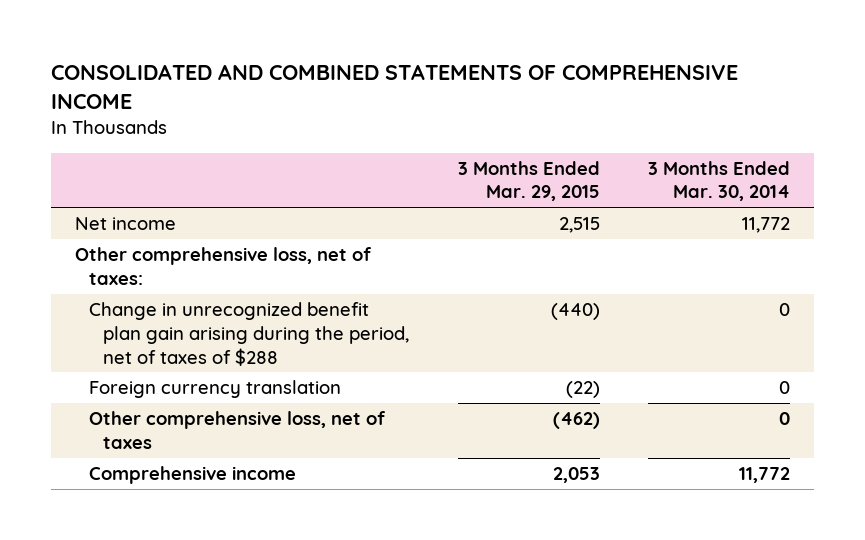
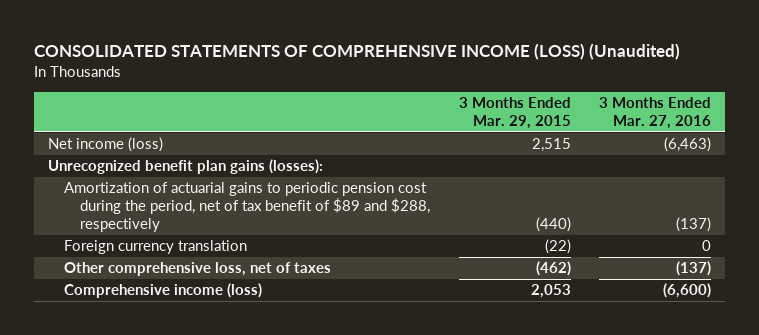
- CONSOLIDATED AND COMBINED STATEMENTS OF COMPREHENSIVE INCOME
+ CONSOLIDATED STATEMENTS OF COMPREHENSIVE INCOME (LOSS) (Unaudited)
- | 3 Months Ended Mar. 29, 2015 | 3 Months Ended Mar. 30, 2014
+ | 3 Months Ended Mar. 29, 2015 | 3 Months Ended Mar. 27, 2016
- Net income | 2,515 | 11,772
- Other comprehensive loss, net of taxes:
- Change in unrecognized benefit plan gain arising during the period, net of taxes of $288 | (440) | 0
+ Net income (loss) | 2,515 | (6,463)
+ Unrecognized benefit plan gains (losses):
+ Amortization of actuarial gains to periodic pension cost during the period, net of tax benefit of $89 and $288, respectively | (440) | (137)
- Comprehensive income | 2,053 | 11,772
+ Comprehensive income (loss) | 2,053 | (6,600)

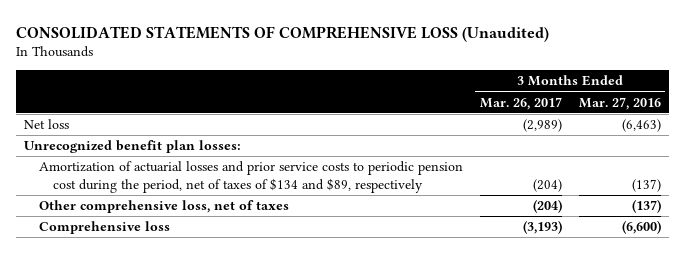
- CONSOLIDATED STATEMENTS OF COMPREHENSIVE INCOME (LOSS) (Unaudited)
+ CONSOLIDATED STATEMENTS OF COMPREHENSIVE LOSS (Unaudited)
- | 3 Months Ended Mar. 29, 2015 | 3 Months Ended Mar. 27, 2016
+ | 3 Months Ended Mar. 26, 2017 | 3 Months Ended Mar. 27, 2016
- Net income (loss) | 2,515 | (6,463)
- Unrecognized benefit plan gains (losses):
- Amortization of actuarial gains to periodic pension cost during the period, net of tax benefit of $89 and $288, respectively | (440) | (137)
- Foreign currency translation | (22) | 0
+ Net loss | (2,989) | (6,463)
+ Unrecognized benefit plan losses:
+ Amortization of actuarial losses and prior service costs to periodic pension cost during the period, net of taxes of $134 and $89, respectively | (204) | (137)
- Comprehensive income (loss) | 2,053 | (6,600)
+ Comprehensive loss | (3,193) | (6,600)

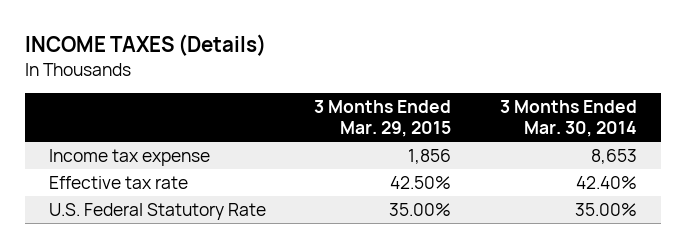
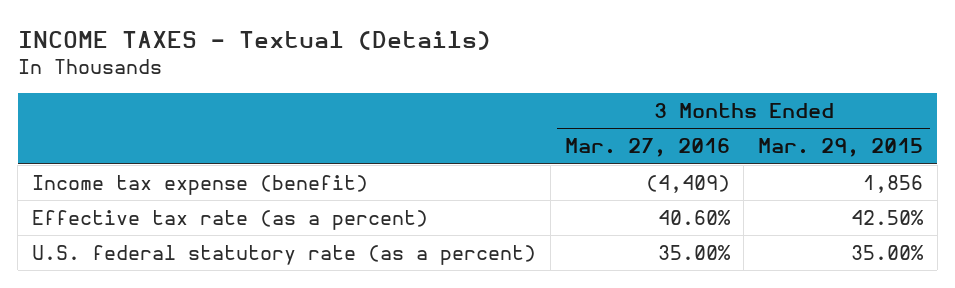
- INCOME TAXES (Details)
+ INCOME TAXES - Textual (Details)
- | 3 Months Ended Mar. 29, 2015 | 3 Months Ended Mar. 30, 2014
+ | 3 Months Ended Mar. 27, 2016 | 3 Months Ended Mar. 29, 2015
- Income tax expense | 1,856 | 8,653
- Effective tax rate | 42.50% | 42.40%
- U.S. Federal Statutory Rate | 35.00% | 35.00%
+ Income tax expense (benefit) | (4,409) | 1,856
+ Effective tax rate (as a percent) | 40.60% | 42.50%
+ U.S. federal statutory rate (as a percent) | 35.00% | 35.00%

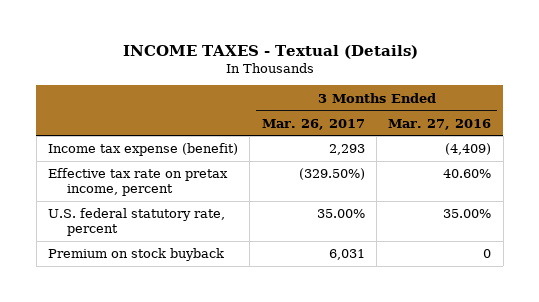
- | 3 Months Ended Mar. 27, 2016 | 3 Months Ended Mar. 29, 2015
+ | 3 Months Ended Mar. 26, 2017 | 3 Months Ended Mar. 27, 2016
- Effective tax rate (as a percent) | 40.60% | 42.50%
- U.S. federal statutory rate (as a percent) | 35.00% | 35.00%
+ Effective tax rate on pretax income, percent | (329.50%) | 40.60%
+ U.S. federal statutory rate, percent | 35.00% | 35.00%
+ Premium on stock buyback | 6,031 | 0

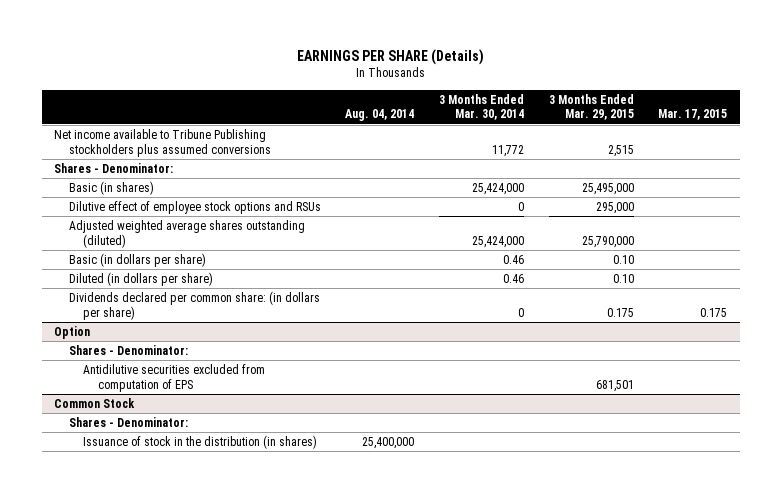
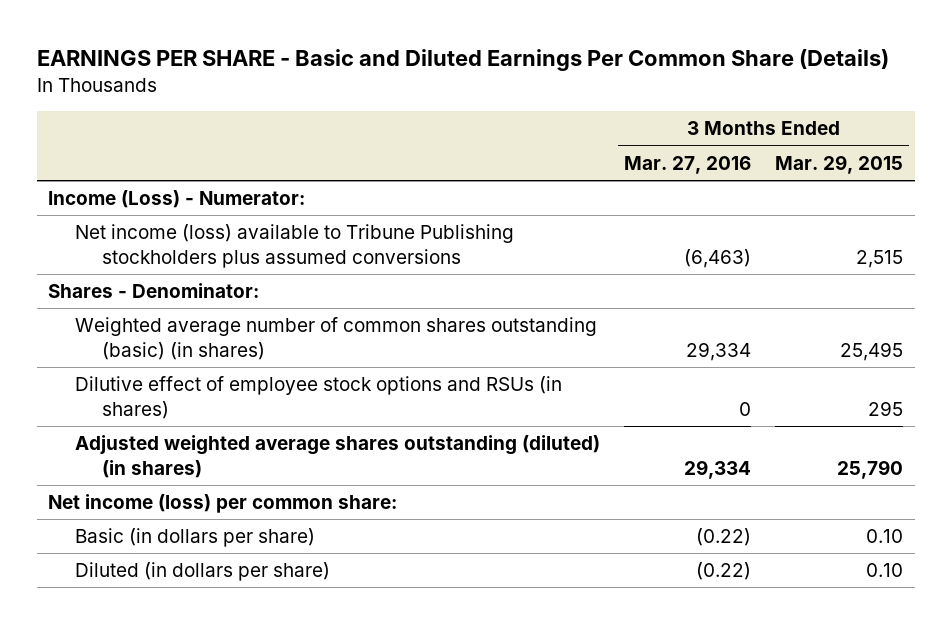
- EARNINGS PER SHARE (Details)
+ EARNINGS PER SHARE - Basic and Diluted Earnings Per Common Share (Details)
- | Aug. 04, 2014 | 3 Months Ended Mar. 30, 2014 | 3 Months Ended Mar. 29, 2015 | Mar. 17, 2015
+ | 3 Months Ended Mar. 27, 2016 | 3 Months Ended Mar. 29, 2015
- Net income available to Tribune Publishing stockholders plus assumed conversions | | 11,772 | 2,515 |
+ Income (Loss) - Numerator:
+ Net income (loss) available to Tribune Publishing stockholders plus assumed conversions | (6,463) | 2,515
- Basic (in shares) | | 25,424,000 | 25,495,000 |
- Dilutive effect of employee stock options and RSUs | | 0 | 295,000 |
- Adjusted weighted average shares outstanding (diluted) | | 25,424,000 | 25,790,000 |
+ Weighted average number of common shares outstanding (basic) (in shares) | 29,334 | 25,495
+ Dilutive effect of employee stock options and RSUs (in shares) | 0 | 295
+ Adjusted weighted average shares outstanding (diluted) (in shares) | 29,334 | 25,790
+ Net income (loss) per common share:
- Dividends declared per common share: (in dollars per share) | | 0 | 0.175 | 0.175
- Option
- Shares - Denominator:
- Antidilutive securities excluded from computation of EPS | | | 681,501 |
- Common Stock
- Shares - Denominator:
- Issuance of stock in the distribution (in shares) | 25,400,000 | | |

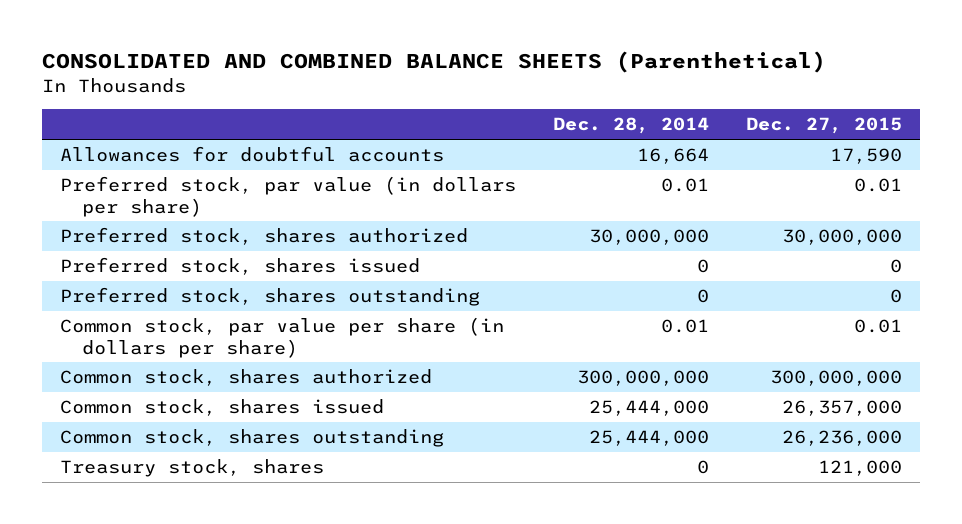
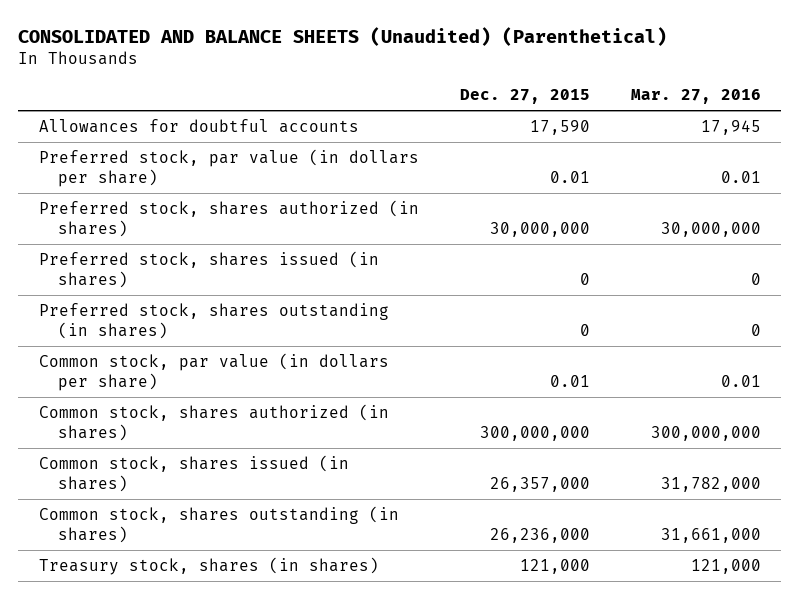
- CONSOLIDATED AND COMBINED BALANCE SHEETS (Parenthetical)
+ CONSOLIDATED AND BALANCE SHEETS (Unaudited) (Parenthetical)
- | Dec. 28, 2014 | Dec. 27, 2015
+ | Dec. 27, 2015 | Mar. 27, 2016
- Preferred stock, shares authorized | 30,000,000 | 30,000,000
- Preferred stock, shares issued | 0 | 0
- Preferred stock, shares outstanding | 0 | 0
- Common stock, par value per share (in dollars per share) | 0.01 | 0.01
- Common stock, shares authorized | 300,000,000 | 300,000,000
- Common stock, shares issued | 25,444,000 | 26,357,000
- Common stock, shares outstanding | 25,444,000 | 26,236,000
- Treasury stock, shares | 0 | 121,000
+ Preferred stock, shares authorized (in shares) | 30,000,000 | 30,000,000
+ Preferred stock, shares issued (in shares) | 0 | 0
+ Preferred stock, shares outstanding (in shares) | 0 | 0
+ Common stock, par value (in dollars per share) | 0.01 | 0.01
+ Common stock, shares authorized (in shares) | 300,000,000 | 300,000,000
+ Common stock, shares issued (in shares) | 26,357,000 | 31,782,000
+ Common stock, shares outstanding (in shares) | 26,236,000 | 31,661,000
+ Treasury stock, shares (in shares) | 121,000 | 121,000

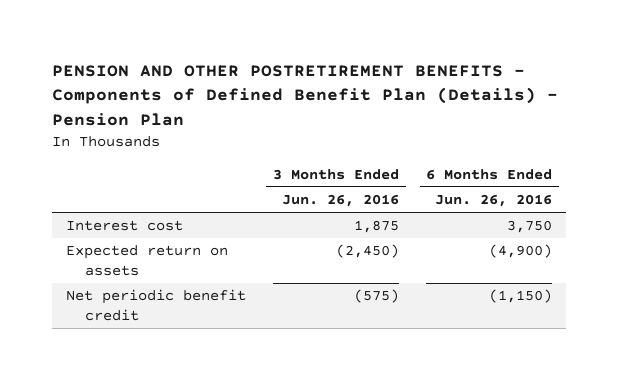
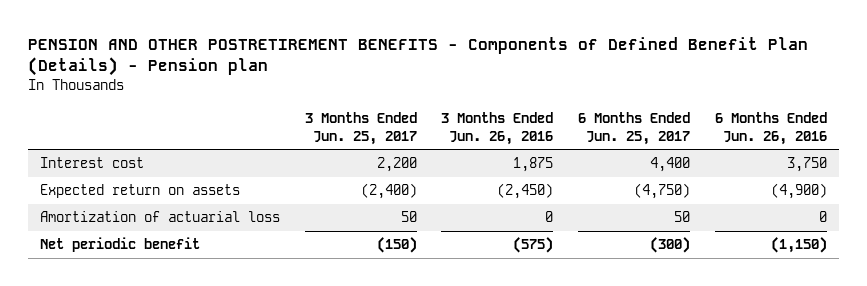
- PENSION AND OTHER POSTRETIREMENT BENEFITS - Components of Defined Benefit Plan (Details) - Pension Plan
+ PENSION AND OTHER POSTRETIREMENT BENEFITS - Components of Defined Benefit Plan (Details) - Pension plan
- | 3 Months Ended Jun. 26, 2016 | 6 Months Ended Jun. 26, 2016
+ | 3 Months Ended Jun. 25, 2017 | 3 Months Ended Jun. 26, 2016 | 6 Months Ended Jun. 25, 2017 | 6 Months Ended Jun. 26, 2016
- Net periodic benefit credit | (575) | (1,150)
+ Amortization of actuarial loss | 50 | 0 | 50 | 0
+ Net periodic benefit | (150) | (575) | (300) | (1,150)

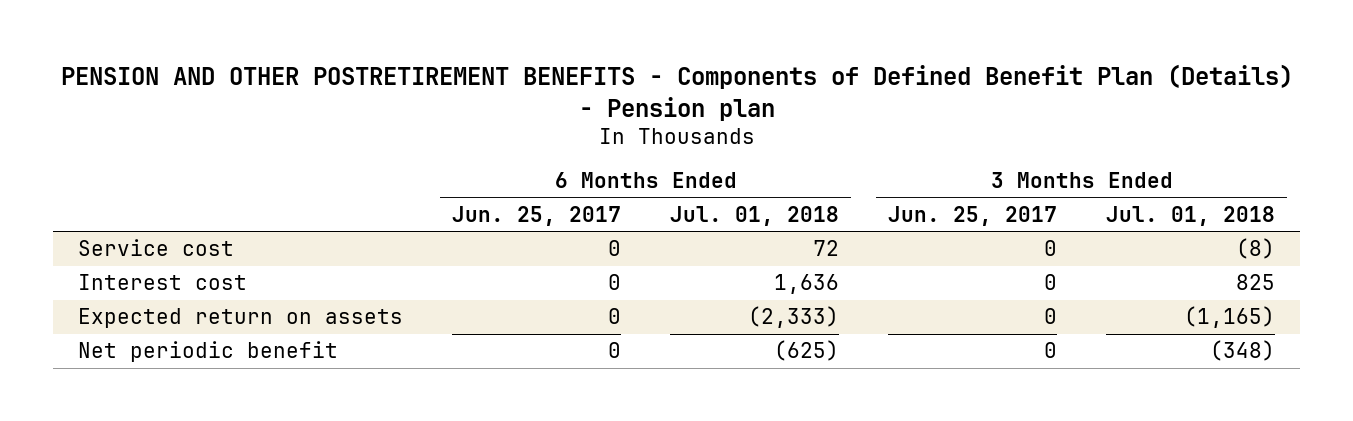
- | 3 Months Ended Jun. 25, 2017 | 3 Months Ended Jun. 26, 2016 | 6 Months Ended Jun. 25, 2017 | 6 Months Ended Jun. 26, 2016
+ | 6 Months Ended Jun. 25, 2017 | 6 Months Ended Jul. 01, 2018 | 3 Months Ended Jun. 25, 2017 | 3 Months Ended Jul. 01, 2018
- Interest cost | 2,200 | 1,875 | 4,400 | 3,750
- Expected return on assets | (2,400) | (2,450) | (4,750) | (4,900)
- Amortization of actuarial loss | 50 | 0 | 50 | 0
- Net periodic benefit | (150) | (575) | (300) | (1,150)
+ Service cost | 0 | 72 | 0 | (8)
+ Interest cost | 0 | 1,636 | 0 | 825
+ Expected return on assets | 0 | (2,333) | 0 | (1,165)
+ Net periodic benefit | 0 | (625) | 0 | (348)

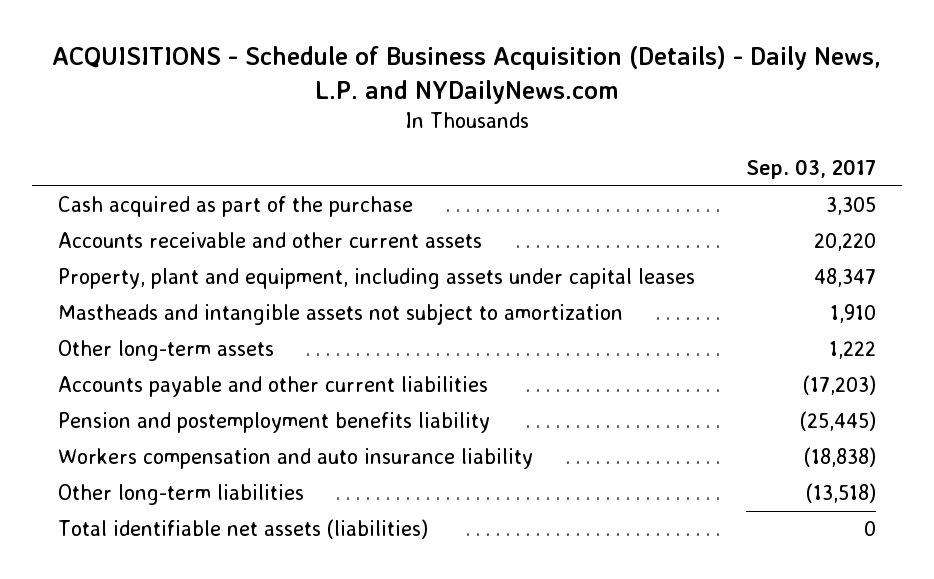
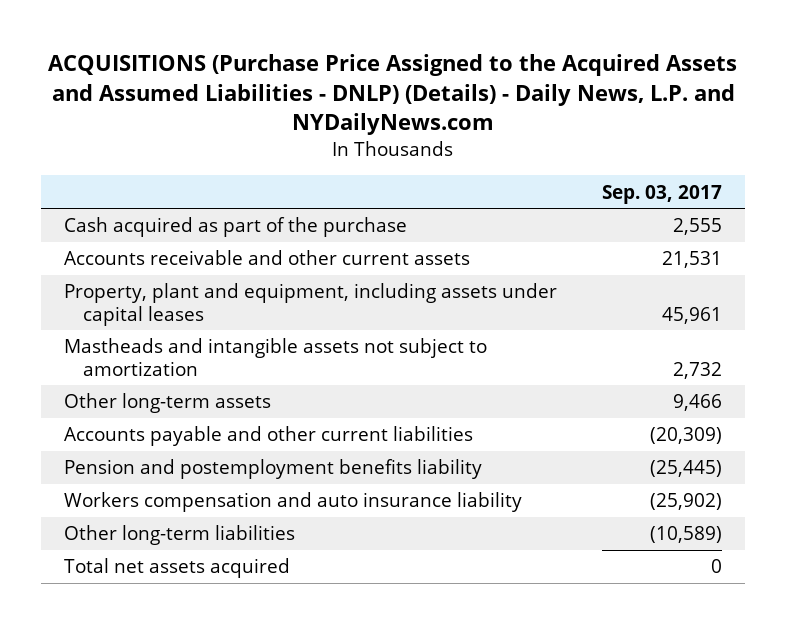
- ACQUISITIONS - Schedule of Business Acquisition (Details) - Daily News, L.P. and NYDailyNews.com
+ ACQUISITIONS (Purchase Price Assigned to the Acquired Assets and Assumed Liabilities - DNLP) (Details) - Daily News, L.P. and NYDailyNews.com
- Cash acquired as part of the purchase | 3,305
- Accounts receivable and other current assets | 20,220
- Property, plant and equipment, including assets under capital leases | 48,347
- Mastheads and intangible assets not subject to amortization | 1,910
- Other long-term assets | 1,222
- Accounts payable and other current liabilities | (17,203)
+ Cash acquired as part of the purchase | 2,555
+ Accounts receivable and other current assets | 21,531
+ Property, plant and equipment, including assets under capital leases | 45,961
+ Mastheads and intangible assets not subject to amortization | 2,732
+ Other long-term assets | 9,466
+ Accounts payable and other current liabilities | (20,309)
- Workers compensation and auto insurance liability | (18,838)
- Other long-term liabilities | (13,518)
- Total identifiable net assets (liabilities) | 0
+ Workers compensation and auto insurance liability | (25,902)
+ Other long-term liabilities | (10,589)
+ Total net assets acquired | 0

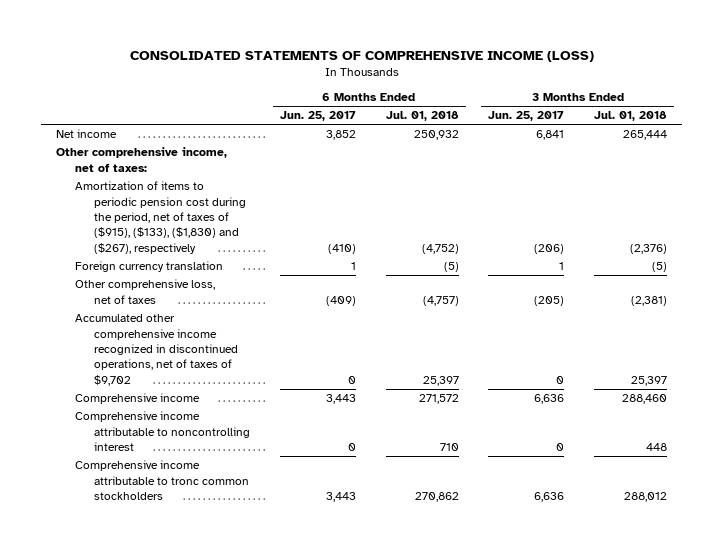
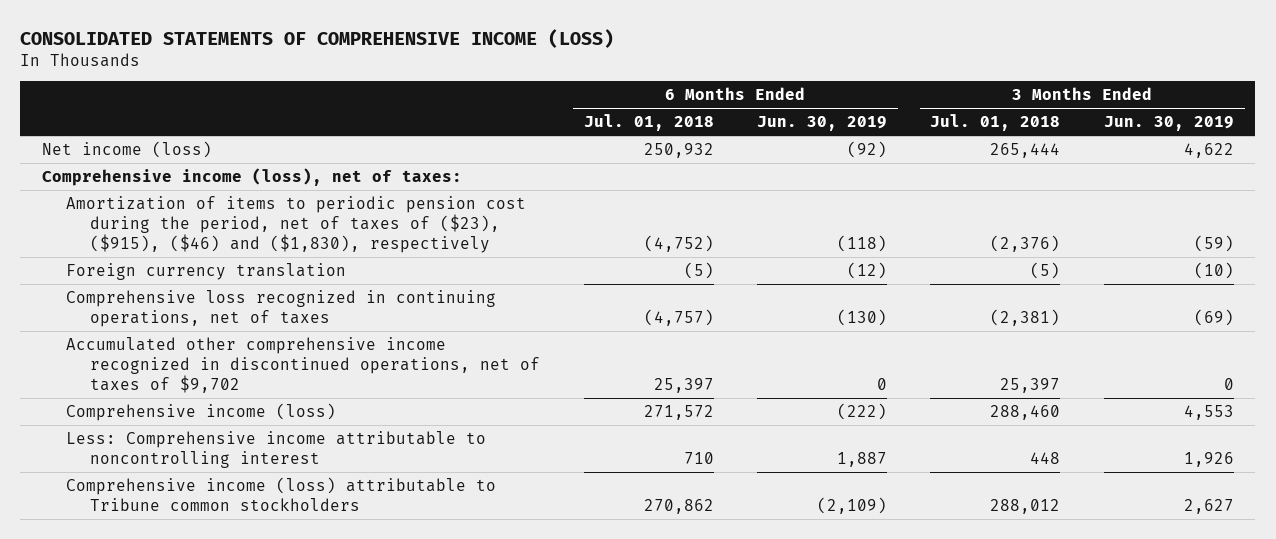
- | 6 Months Ended Jun. 25, 2017 | 6 Months Ended Jul. 01, 2018 | 3 Months Ended Jun. 25, 2017 | 3 Months Ended Jul. 01, 2018
+ | 6 Months Ended Jul. 01, 2018 | 6 Months Ended Jun. 30, 2019 | 3 Months Ended Jul. 01, 2018 | 3 Months Ended Jun. 30, 2019
- Net income | 3,852 | 250,932 | 6,841 | 265,444
- Other comprehensive income, net of taxes:
- Amortization of items to periodic pension cost during the period, net of taxes of ($915), ($133), ($1,830) and ($267), respectively | (410) | (4,752) | (206) | (2,376)
+ Net income (loss) | 250,932 | (92) | 265,444 | 4,622
+ Comprehensive income (loss), net of taxes:
+ Amortization of items to periodic pension cost during the period, net of taxes of ($23), ($915), ($46) and ($1,830), respectively | (4,752) | (118) | (2,376) | (59)
- Other comprehensive loss, net of taxes | (409) | (4,757) | (205) | (2,381)
+ Comprehensive loss recognized in continuing operations, net of taxes | (4,757) | (130) | (2,381) | (69)
- Comprehensive income | 3,443 | 271,572 | 6,636 | 288,460
- Comprehensive income attributable to noncontrolling interest | 0 | 710 | 0 | 448
- Comprehensive income attributable to tronc common stockholders | 3,443 | 270,862 | 6,636 | 288,012
+ Comprehensive income (loss) | 271,572 | (222) | 288,460 | 4,553
+ Less: Comprehensive income attributable to noncontrolling interest | 710 | 1,887 | 448 | 1,926
+ Comprehensive income (loss) attributable to Tribune common stockholders | 270,862 | (2,109) | 288,012 | 2,627

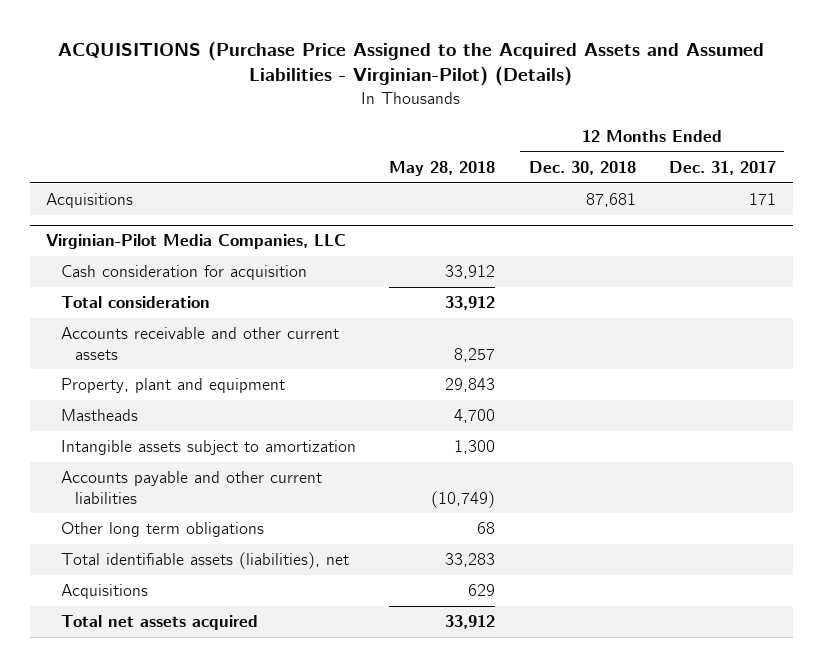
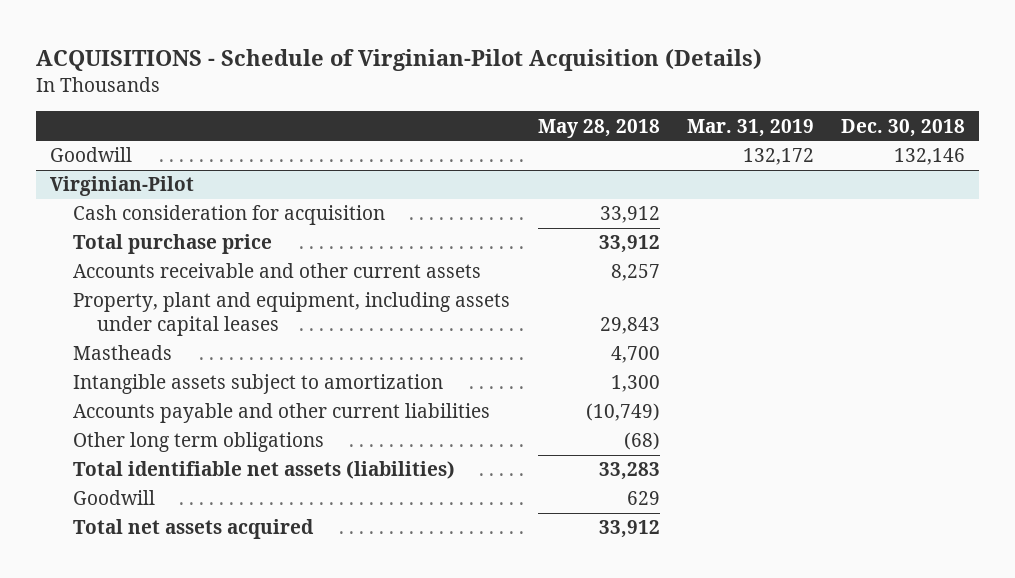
- ACQUISITIONS (Purchase Price Assigned to the Acquired Assets and Assumed Liabilities - Virginian-Pilot) (Details)
+ ACQUISITIONS - Schedule of Virginian-Pilot Acquisition (Details)
- | May 28, 2018 | 12 Months Ended Dec. 30, 2018 | 12 Months Ended Dec. 31, 2017
+ | May 28, 2018 | Mar. 31, 2019 | Dec. 30, 2018
- Acquisitions | | 87,681 | 171
- Virginian-Pilot Media Companies, LLC
+ Goodwill | | 132,172 | 132,146
+ Virginian-Pilot
- Total consideration | 33,912 | |
+ Total purchase price | 33,912 | |
- Property, plant and equipment | 29,843 | |
+ Property, plant and equipment, including assets under capital leases | 29,843 | |
- Other long term obligations | 68 | |
- Total identifiable assets (liabilities), net | 33,283 | |
- Acquisitions | 629 | |
+ Other long term obligations | (68) | |
+ Total identifiable net assets (liabilities) | 33,283 | |
+ Goodwill | 629 | |

